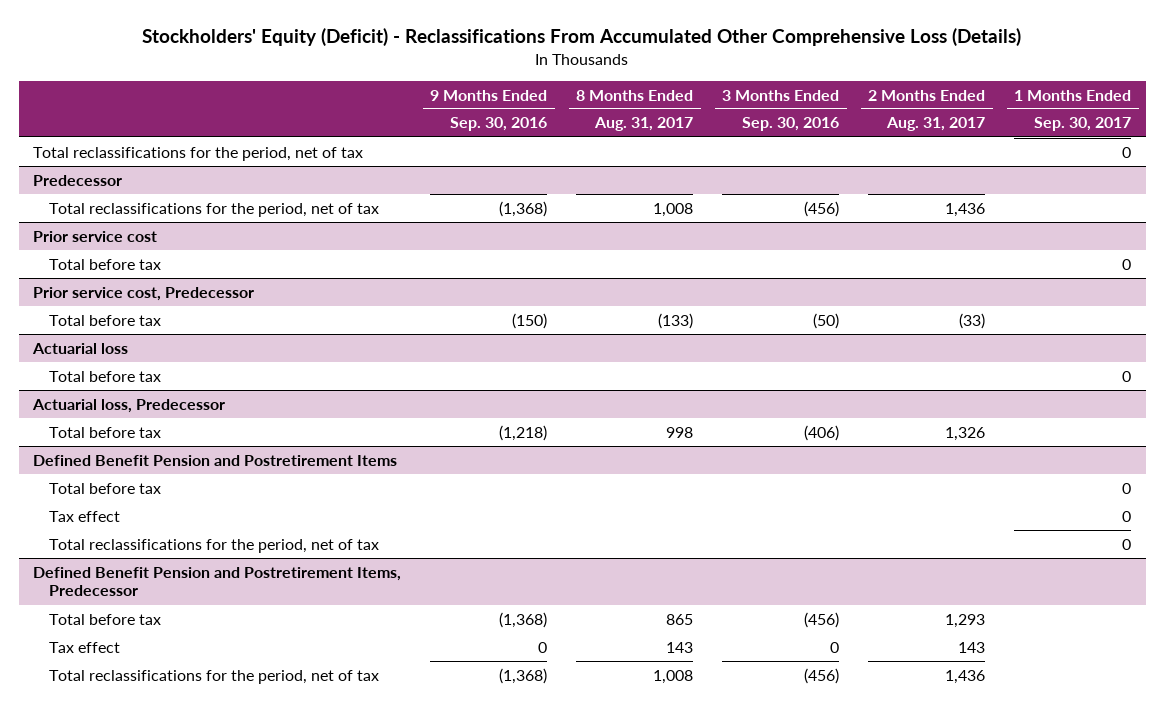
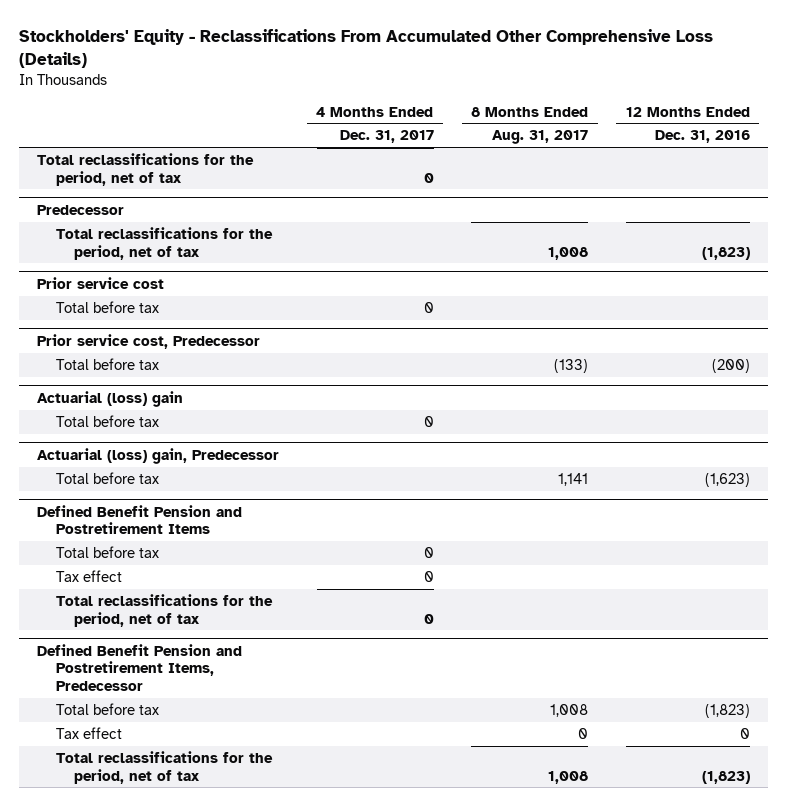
- Stockholders' Equity (Deficit) - Reclassifications From Accumulated Other Comprehensive Loss (Details)
+ Stockholders' Equity - Reclassifications From Accumulated Other Comprehensive Loss (Details)
- | 9 Months Ended Sep. 30, 2016 | 8 Months Ended Aug. 31, 2017 | 3 Months Ended Sep. 30, 2016 | 2 Months Ended Aug. 31, 2017 | 1 Months Ended Sep. 30, 2017
+ | 4 Months Ended Dec. 31, 2017 | 8 Months Ended Aug. 31, 2017 | 12 Months Ended Dec. 31, 2016
- Actuarial loss
+ Actuarial (loss) gain
- Actuarial loss, Predecessor
- Total before tax | (1,218) | 998 | (406) | 1,326 |
+ Actuarial (loss) gain, Predecessor
+ Total before tax | | 1,141 | (1,623)
@ Defined Benefit Pension and Postretirement Items, Predecessor
- Total before tax | (1,368) | 865 | (456) | 1,293 |
- Tax effect | 0 | 143 | 0 | 143 |
+ Total before tax | | 1,008 | (1,823)
+ Tax effect | | 0 | 0

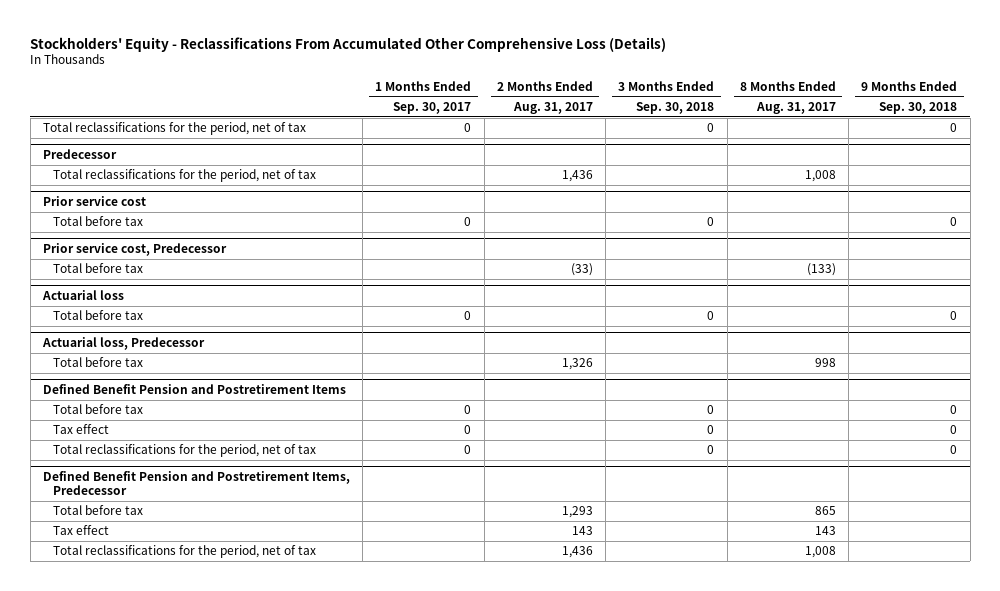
- | 4 Months Ended Dec. 31, 2017 | 8 Months Ended Aug. 31, 2017 | 12 Months Ended Dec. 31, 2016
+ | 1 Months Ended Sep. 30, 2017 | 2 Months Ended Aug. 31, 2017 | 3 Months Ended Sep. 30, 2018 | 8 Months Ended Aug. 31, 2017 | 9 Months Ended Sep. 30, 2018
- Actuarial (loss) gain
+ Actuarial loss
- Actuarial (loss) gain, Predecessor
- Total before tax | | 1,141 | (1,623)
+ Actuarial loss, Predecessor
+ Total before tax | | 1,326 | | 998 |
@ Defined Benefit Pension and Postretirement Items, Predecessor
- Total before tax | | 1,008 | (1,823)
- Tax effect | | 0 | 0
+ Total before tax | | 1,293 | | 865 |
+ Tax effect | | 143 | | 143 |

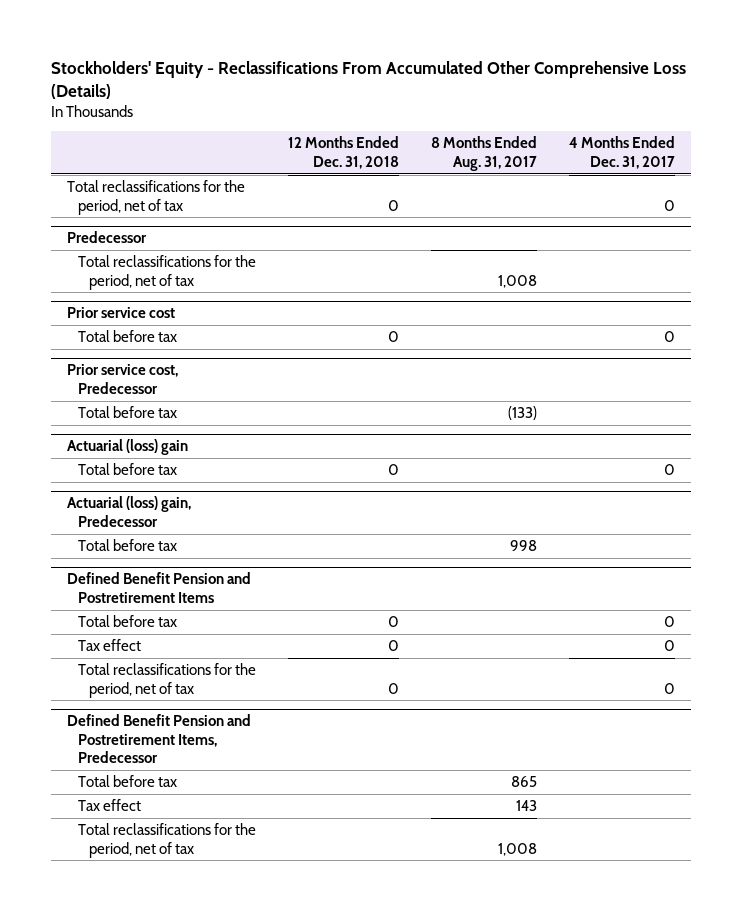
- | 1 Months Ended Sep. 30, 2017 | 2 Months Ended Aug. 31, 2017 | 3 Months Ended Sep. 30, 2018 | 8 Months Ended Aug. 31, 2017 | 9 Months Ended Sep. 30, 2018
+ | 12 Months Ended Dec. 31, 2018 | 8 Months Ended Aug. 31, 2017 | 4 Months Ended Dec. 31, 2017
- Actuarial loss
+ Actuarial (loss) gain
- Actuarial loss, Predecessor
+ Actuarial (loss) gain, Predecessor

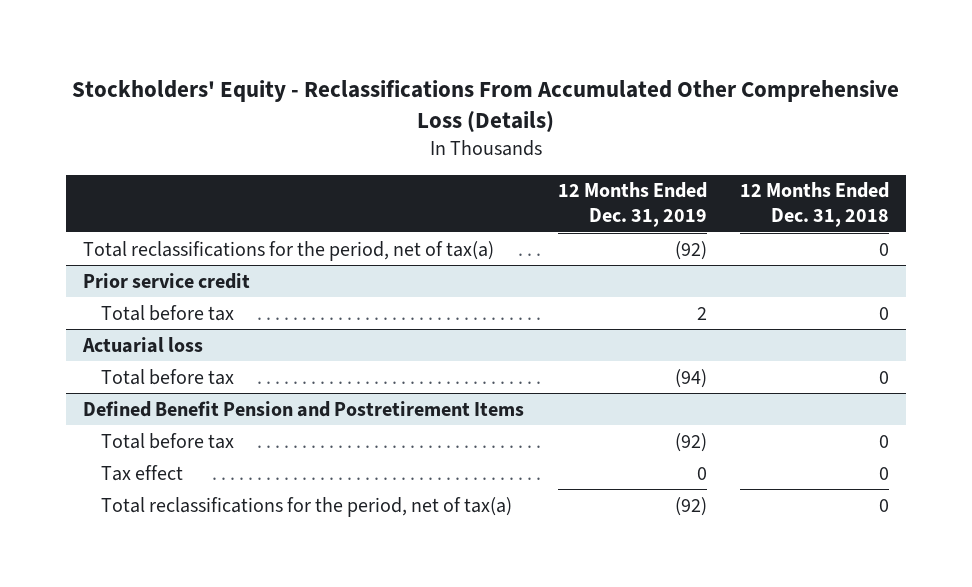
- | 12 Months Ended Dec. 31, 2018 | 8 Months Ended Aug. 31, 2017 | 4 Months Ended Dec. 31, 2017
+ | 12 Months Ended Dec. 31, 2019 | 12 Months Ended Dec. 31, 2018
- Total reclassifications for the period, net of tax | 0 | | 0
- Predecessor
- Total reclassifications for the period, net of tax | | 1,008 |
- Prior service cost
+ Total reclassifications for the period, net of tax(a) | (92) | 0
+ Prior service credit
- Prior service cost, Predecessor
- Total before tax | | (133) |
- Actuarial (loss) gain
+ Actuarial loss
- Actuarial (loss) gain, Predecessor
- Total before tax | | 998 |
@ Defined Benefit Pension and Postretirement Items
- Total reclassifications for the period, net of tax | 0 | | 0
- Defined Benefit Pension and Postretirement Items, Predecessor
- Total before tax | | 865 |
- Tax effect | | 143 |
- Total reclassifications for the period, net of tax | | 1,008 |
@ Defined Benefit Pension and Postretirement Items
+ Total reclassifications for the period, net of tax(a) | (92) | 0

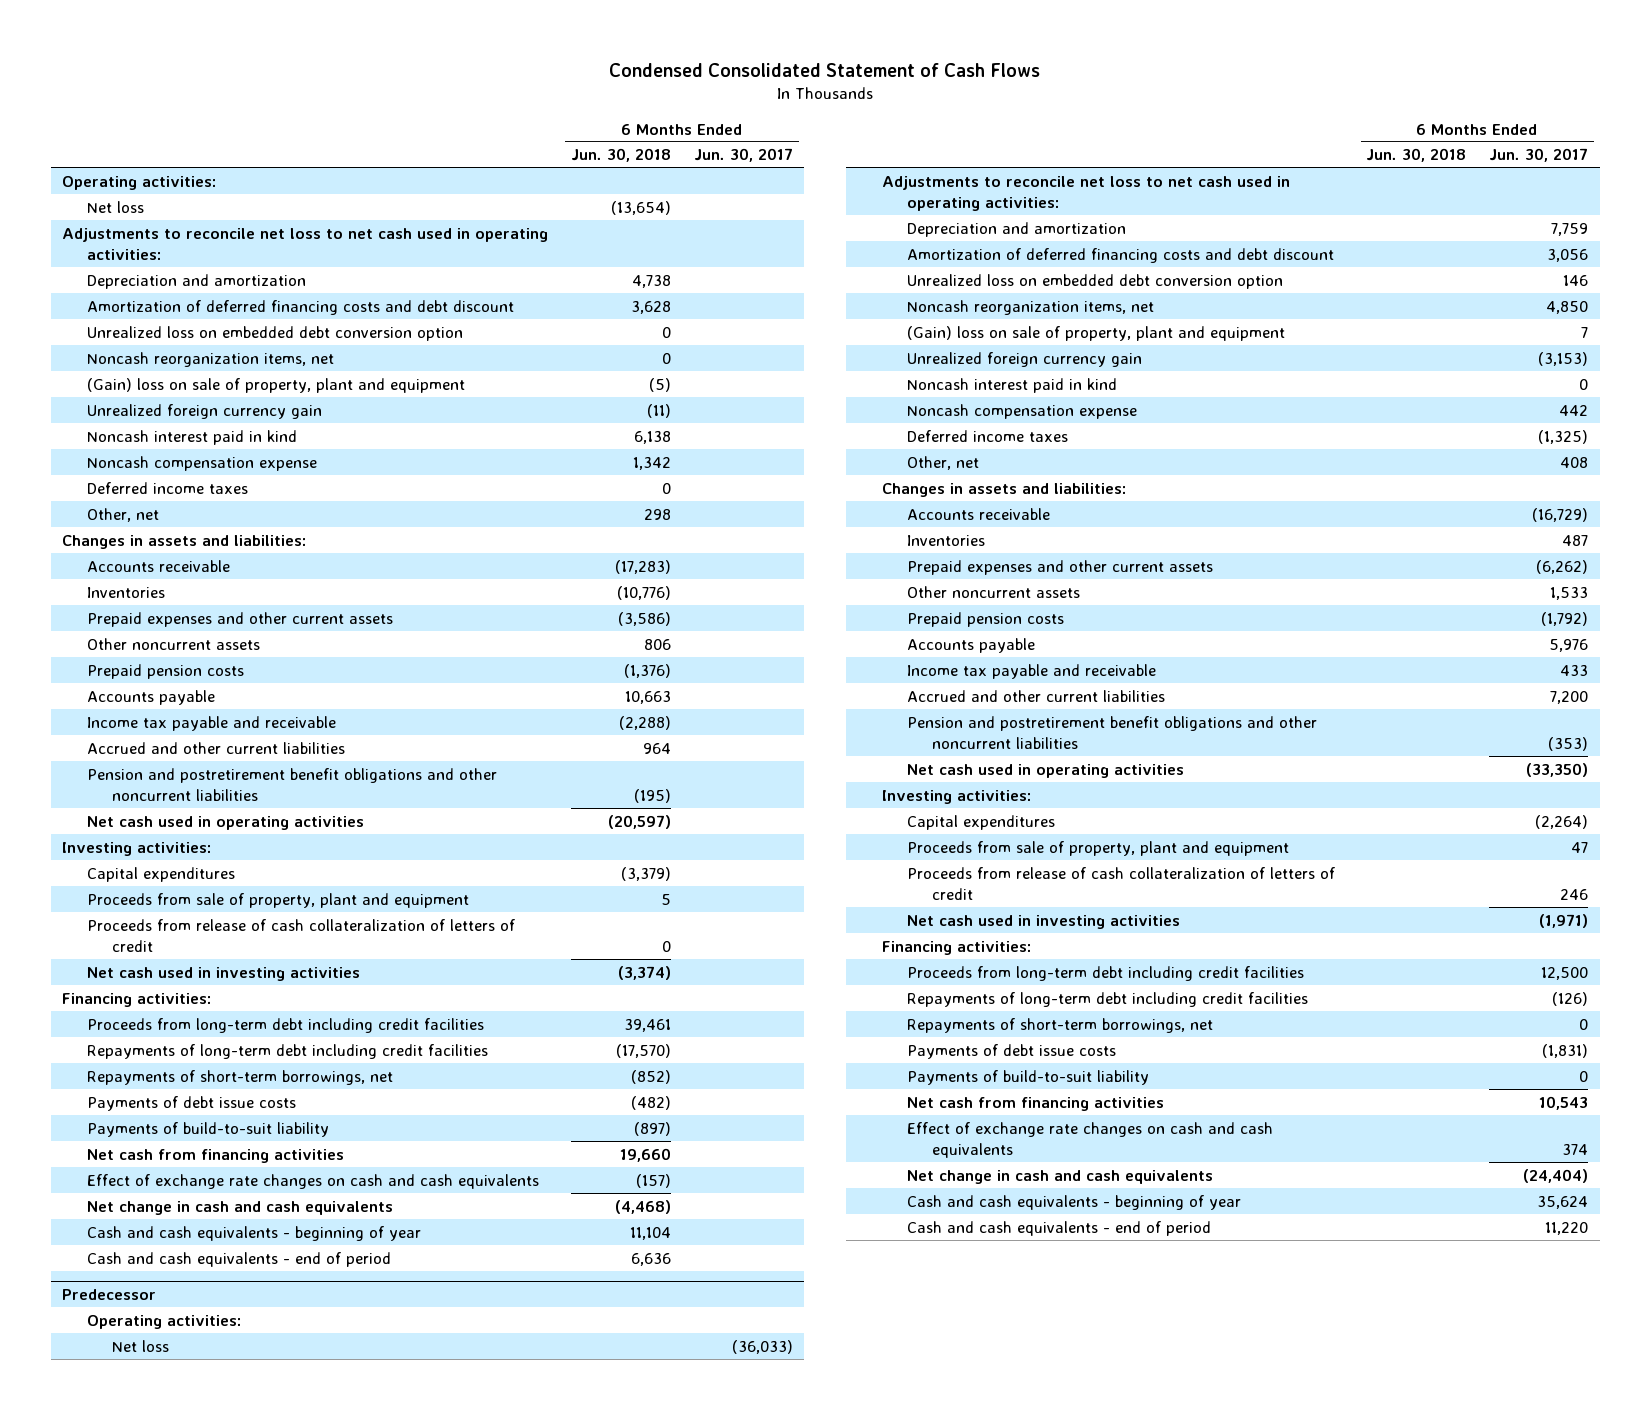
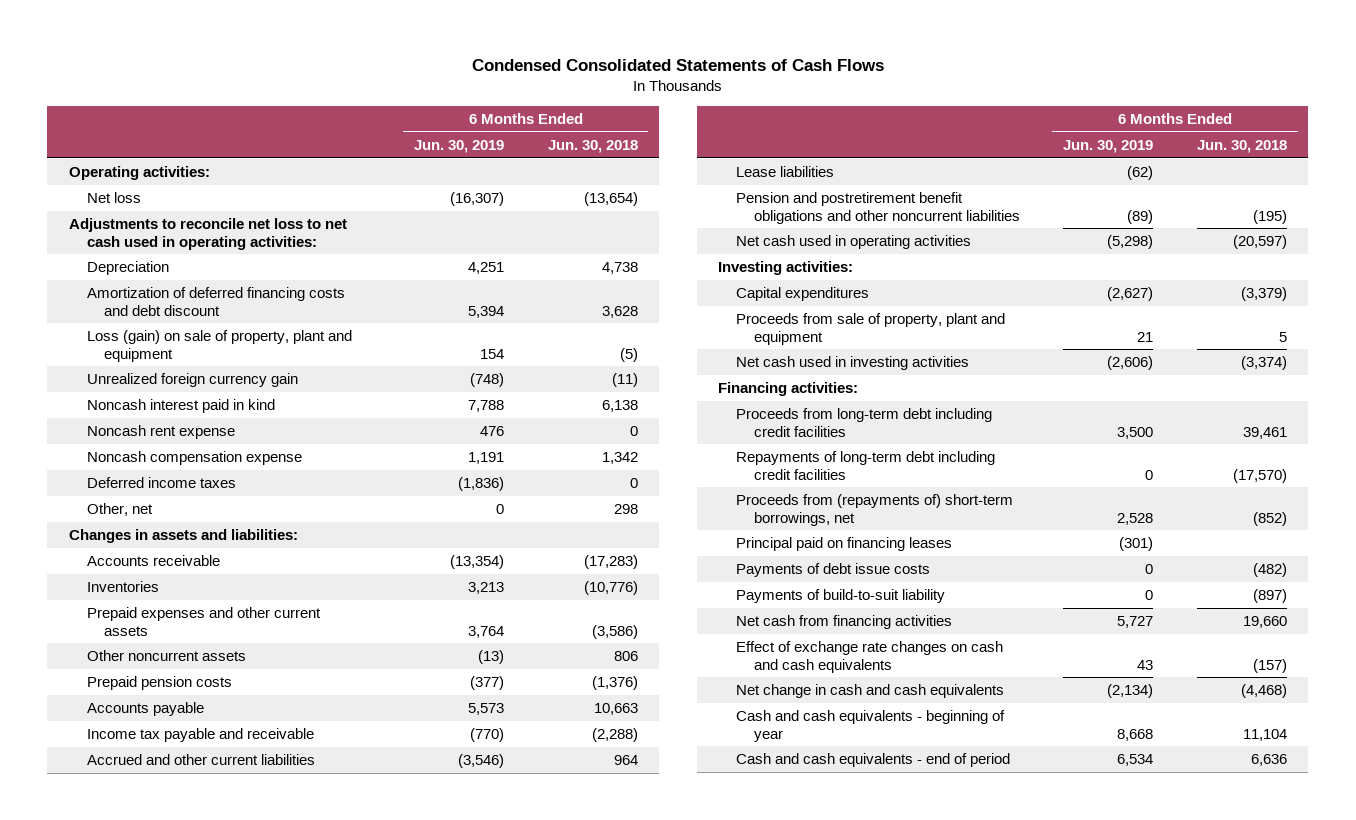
- Condensed Consolidated Statement of Cash Flows
+ Condensed Consolidated Statements of Cash Flows
- | 6 Months Ended Jun. 30, 2018 | 6 Months Ended Jun. 30, 2017
+ | 6 Months Ended Jun. 30, 2019 | 6 Months Ended Jun. 30, 2018
- Depreciation and amortization | 4,738 |
+ Depreciation | 4,251 | 4,738
- Unrealized loss on embedded debt conversion option | 0 |
- Noncash reorganization items, net | 0 |
- (Gain) loss on sale of property, plant and equipment | (5) |
+ Loss (gain) on sale of property, plant and equipment | 154 | (5)
+ Noncash rent expense | 476 | 0
+ Lease liabilities | (62) |
- Proceeds from release of cash collateralization of letters of credit | 0 |
- Repayments of short-term borrowings, net | (852) |
+ Proceeds from (repayments of) short-term borrowings, net | 2,528 | (852)
+ Principal paid on financing leases | (301) |
- Predecessor
- Operating activities:
- Net loss | | (36,033)
- Adjustments to reconcile net loss to net cash used in operating activities:
- Depreciation and amortization | | 7,759
- Amortization of deferred financing costs and debt discount | | 3,056
- Unrealized loss on embedded debt conversion option | | 146
- Noncash reorganization items, net | | 4,850
- (Gain) loss on sale of property, plant and equipment | | 7
- Unrealized foreign currency gain | | (3,153)
- Noncash interest paid in kind | | 0
- Noncash compensation expense | | 442
- Deferred income taxes | | (1,325)
- Other, net | | 408
- Changes in assets and liabilities:
- Accounts receivable | | (16,729)
- Inventories | | 487
- Prepaid expenses and other current assets | | (6,262)
- Other noncurrent assets | | 1,533
- Prepaid pension costs | | (1,792)
- Accounts payable | | 5,976
- Income tax payable and receivable | | 433
- Accrued and other current liabilities | | 7,200
- Pension and postretirement benefit obligations and other noncurrent liabilities | | (353)
- Net cash used in operating activities | | (33,350)
- Investing activities:
- Capital expenditures | | (2,264)
- Proceeds from sale of property, plant and equipment | | 47
- Proceeds from release of cash collateralization of letters of credit | | 246
- Net cash used in investing activities | | (1,971)
- Financing activities:
- Proceeds from long-term debt including credit facilities | | 12,500
- Repayments of long-term debt including credit facilities | | (126)
- Repayments of short-term borrowings, net | | 0
- Payments of debt issue costs | | (1,831)
- Payments of build-to-suit liability | | 0
- Net cash from financing activities | | 10,543
- Effect of exchange rate changes on cash and cash equivalents | | 374
- Net change in cash and cash equivalents | | (24,404)
- Cash and cash equivalents - beginning of year | | 35,624
- Cash and cash equivalents - end of period | | 11,220

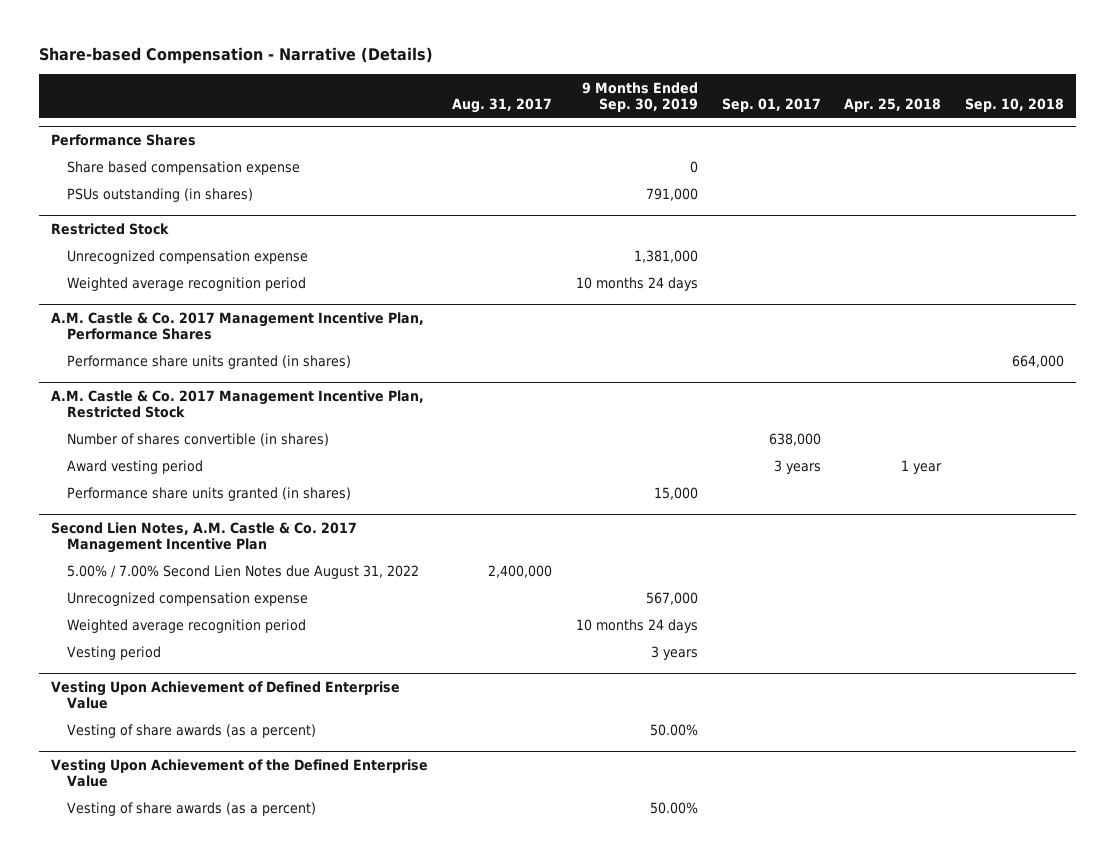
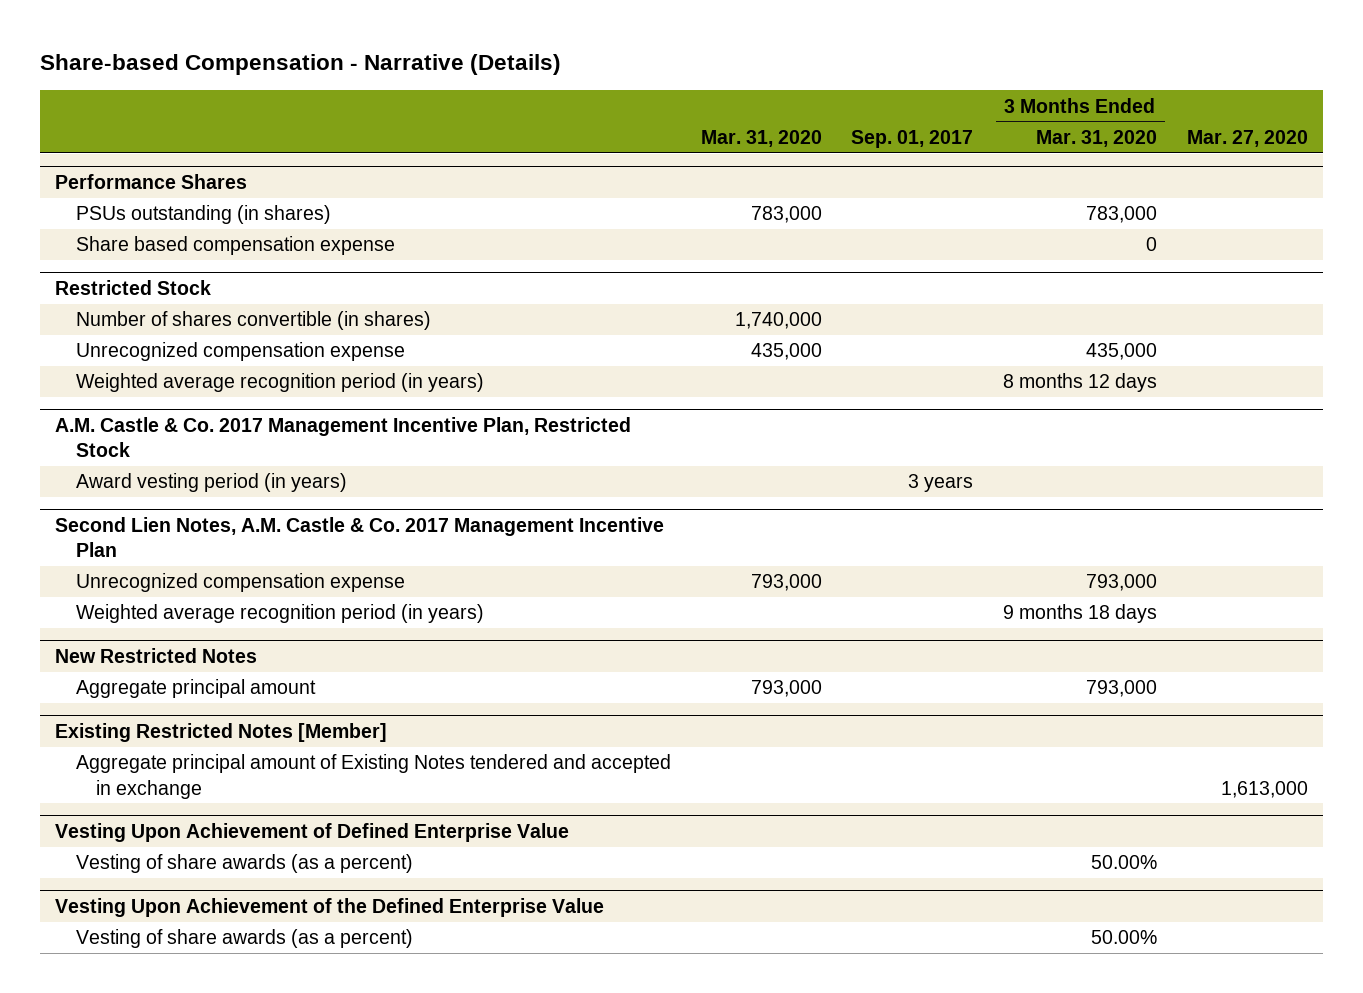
- | Aug. 31, 2017 | 9 Months Ended Sep. 30, 2019 | Sep. 01, 2017 | Apr. 25, 2018 | Sep. 10, 2018
+ | Mar. 31, 2020 | Sep. 01, 2017 | 3 Months Ended Mar. 31, 2020 | Mar. 27, 2020
@ Performance Shares
moved down: Share based compensation expense | | | 0 |
@ Restricted Stock
+ Number of shares convertible (in shares) | 1,740,000 | | |
- Weighted average recognition period | | 10 months 24 days | | |
- A.M. Castle & Co. 2017 Management Incentive Plan, Performance Shares
- Performance share units granted (in shares) | | | | | 664,000
@ Restricted Stock
+ Weighted average recognition period (in years) | | | 8 months 12 days |
@ A.M. Castle & Co. 2017 Management Incentive Plan, Restricted Stock
- Number of shares convertible (in shares) | | | 638,000 | |
- Award vesting period | | | 3 years | 1 year |
- Performance share units granted (in shares) | | 15,000 | | |
+ Award vesting period (in years) | | 3 years | |
@ Second Lien Notes, A.M. Castle & Co. 2017 Management Incentive Plan
- 5.00% / 7.00% Second Lien Notes due August 31, 2022 | 2,400,000 | | | |
- Weighted average recognition period | | 10 months 24 days | | |
- Vesting period | | 3 years | | |
+ Weighted average recognition period (in years) | | | 9 months 18 days |
+ New Restricted Notes
+ Aggregate principal amount | 793,000 | | 793,000 |
+ Existing Restricted Notes [Member]
+ Aggregate principal amount of Existing Notes tendered and accepted in exchange | | | | 1,613,000

